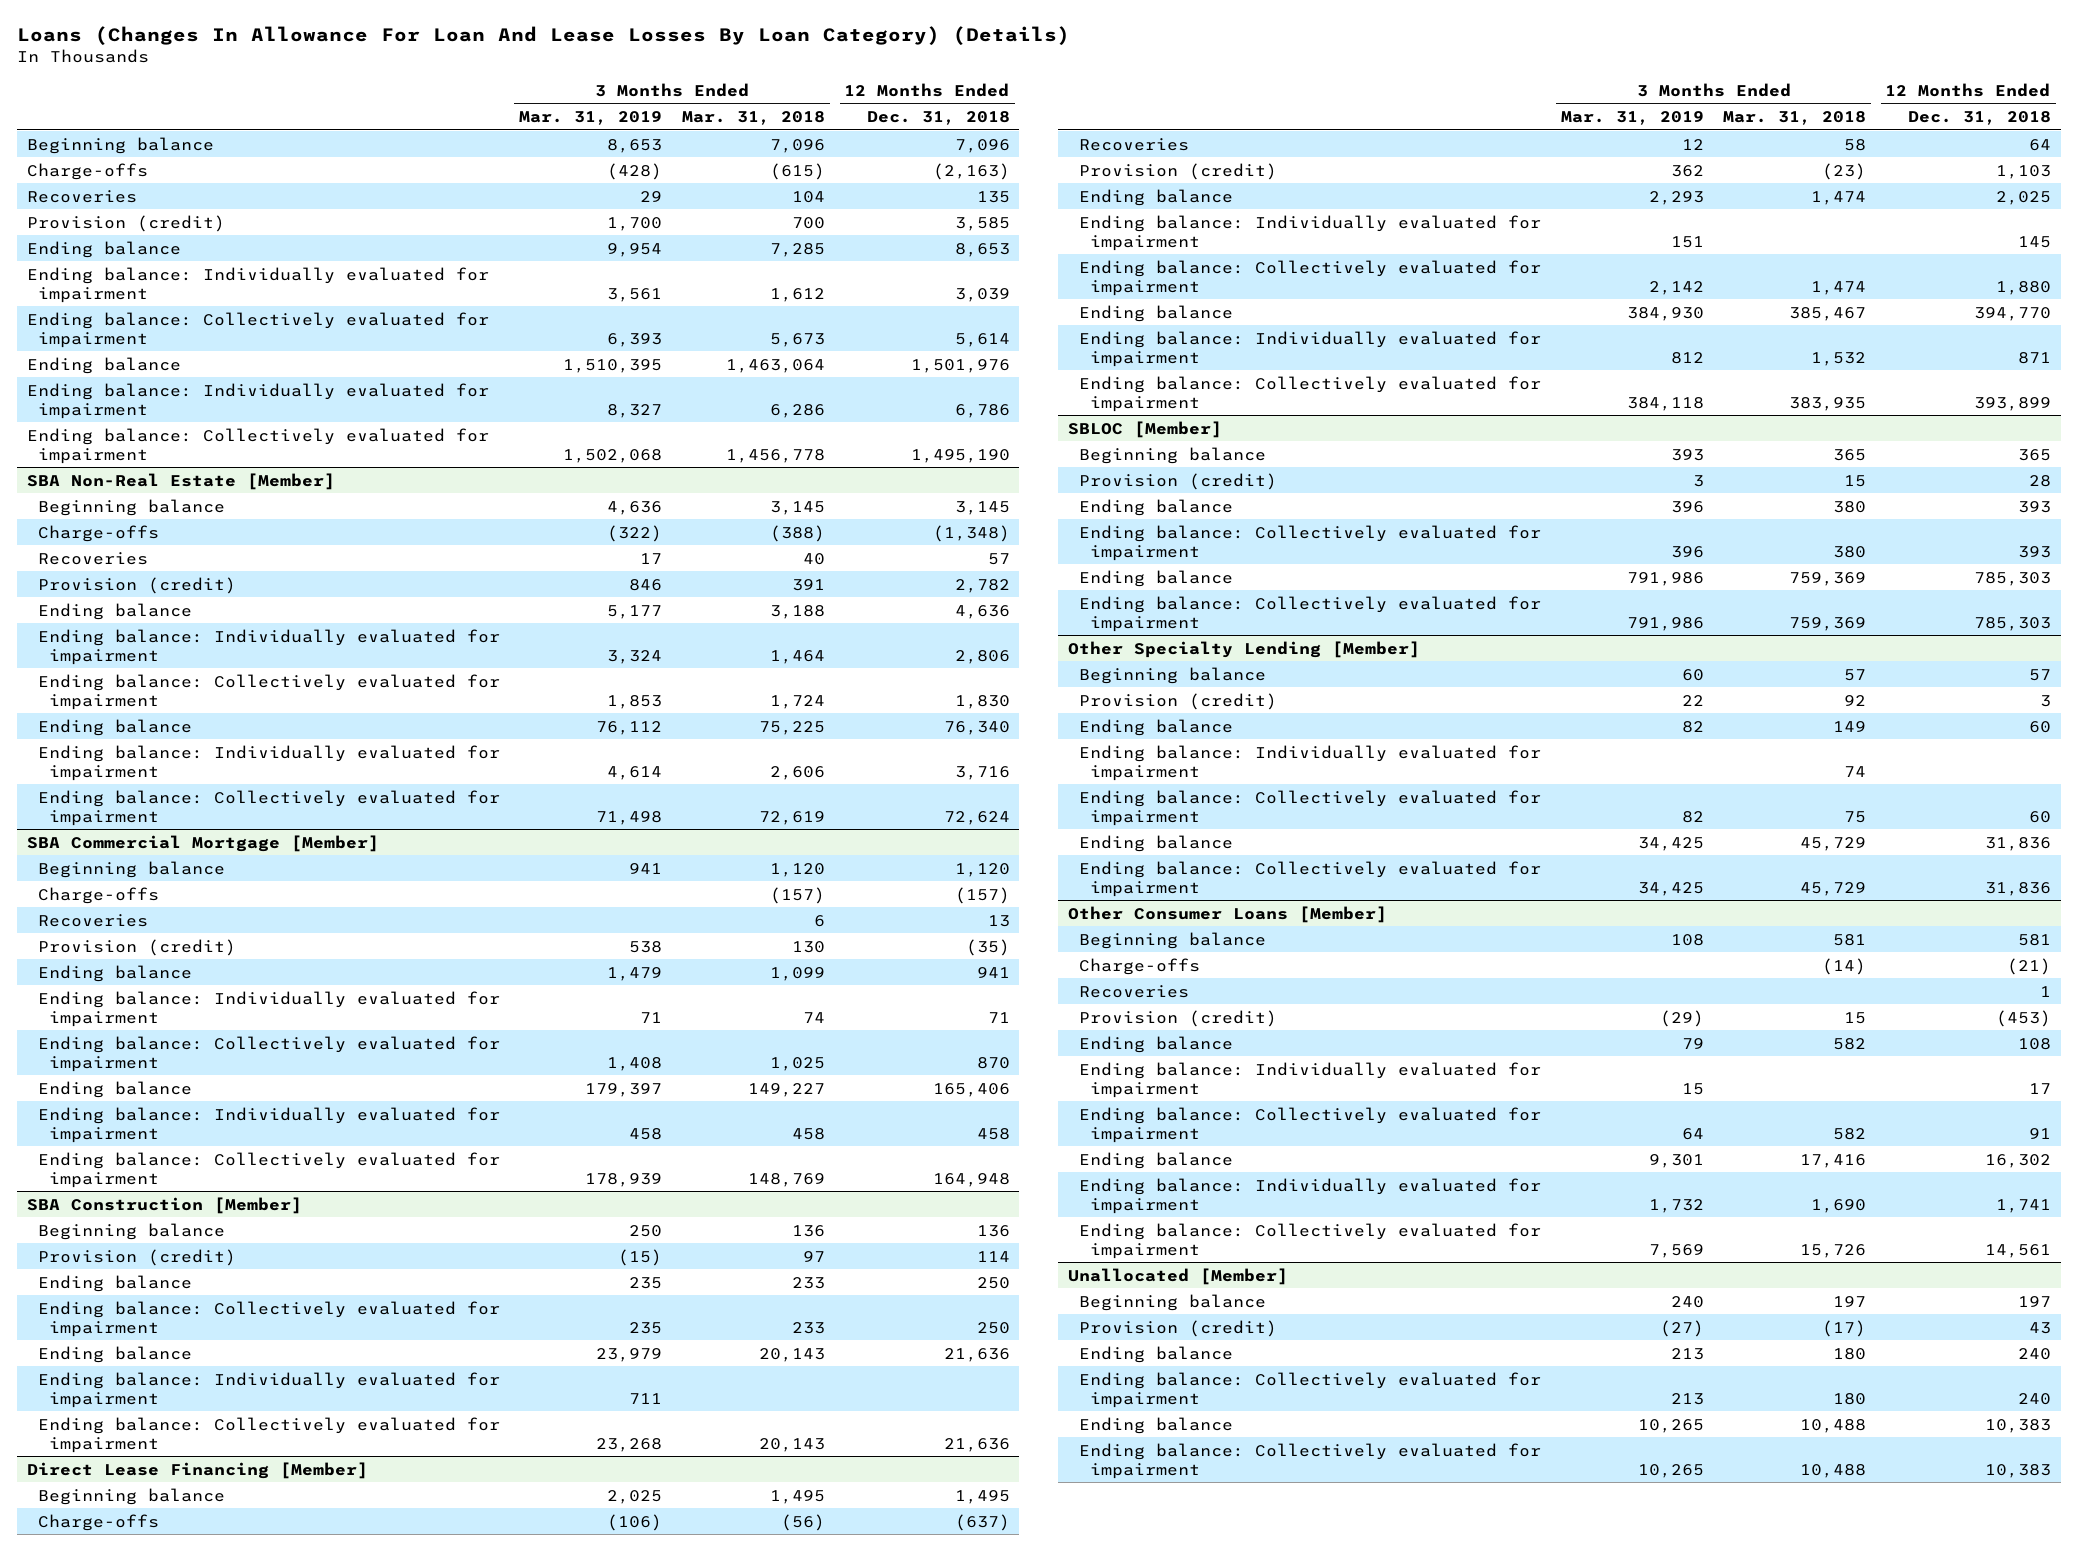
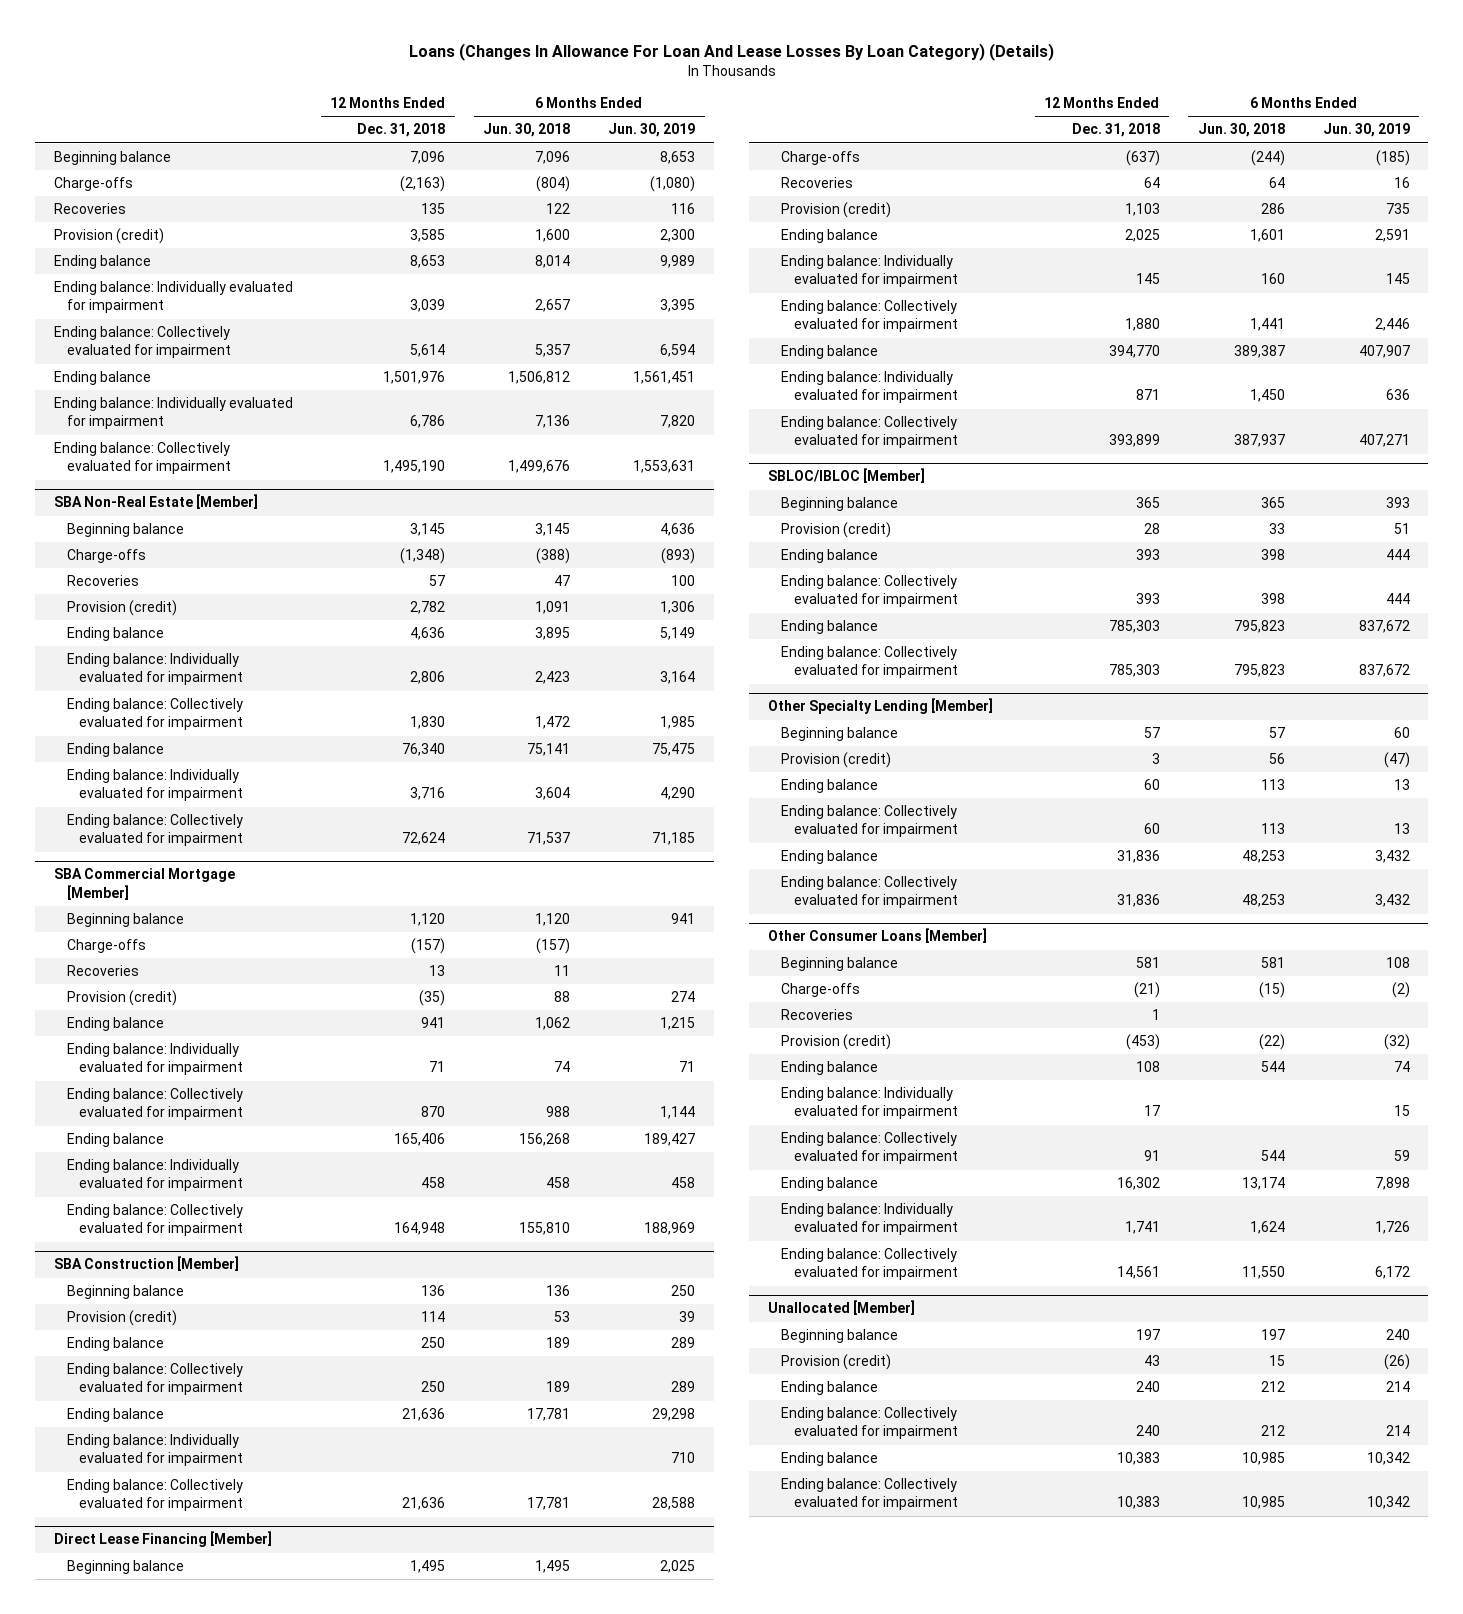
- | 3 Months Ended Mar. 31, 2019 | 3 Months Ended Mar. 31, 2018 | 12 Months Ended Dec. 31, 2018
+ | 12 Months Ended Dec. 31, 2018 | 6 Months Ended Jun. 30, 2018 | 6 Months Ended Jun. 30, 2019
- SBLOC [Member]
+ SBLOC/IBLOC [Member]
@ Other Specialty Lending [Member]
- Ending balance: Individually evaluated for impairment | | 74 |

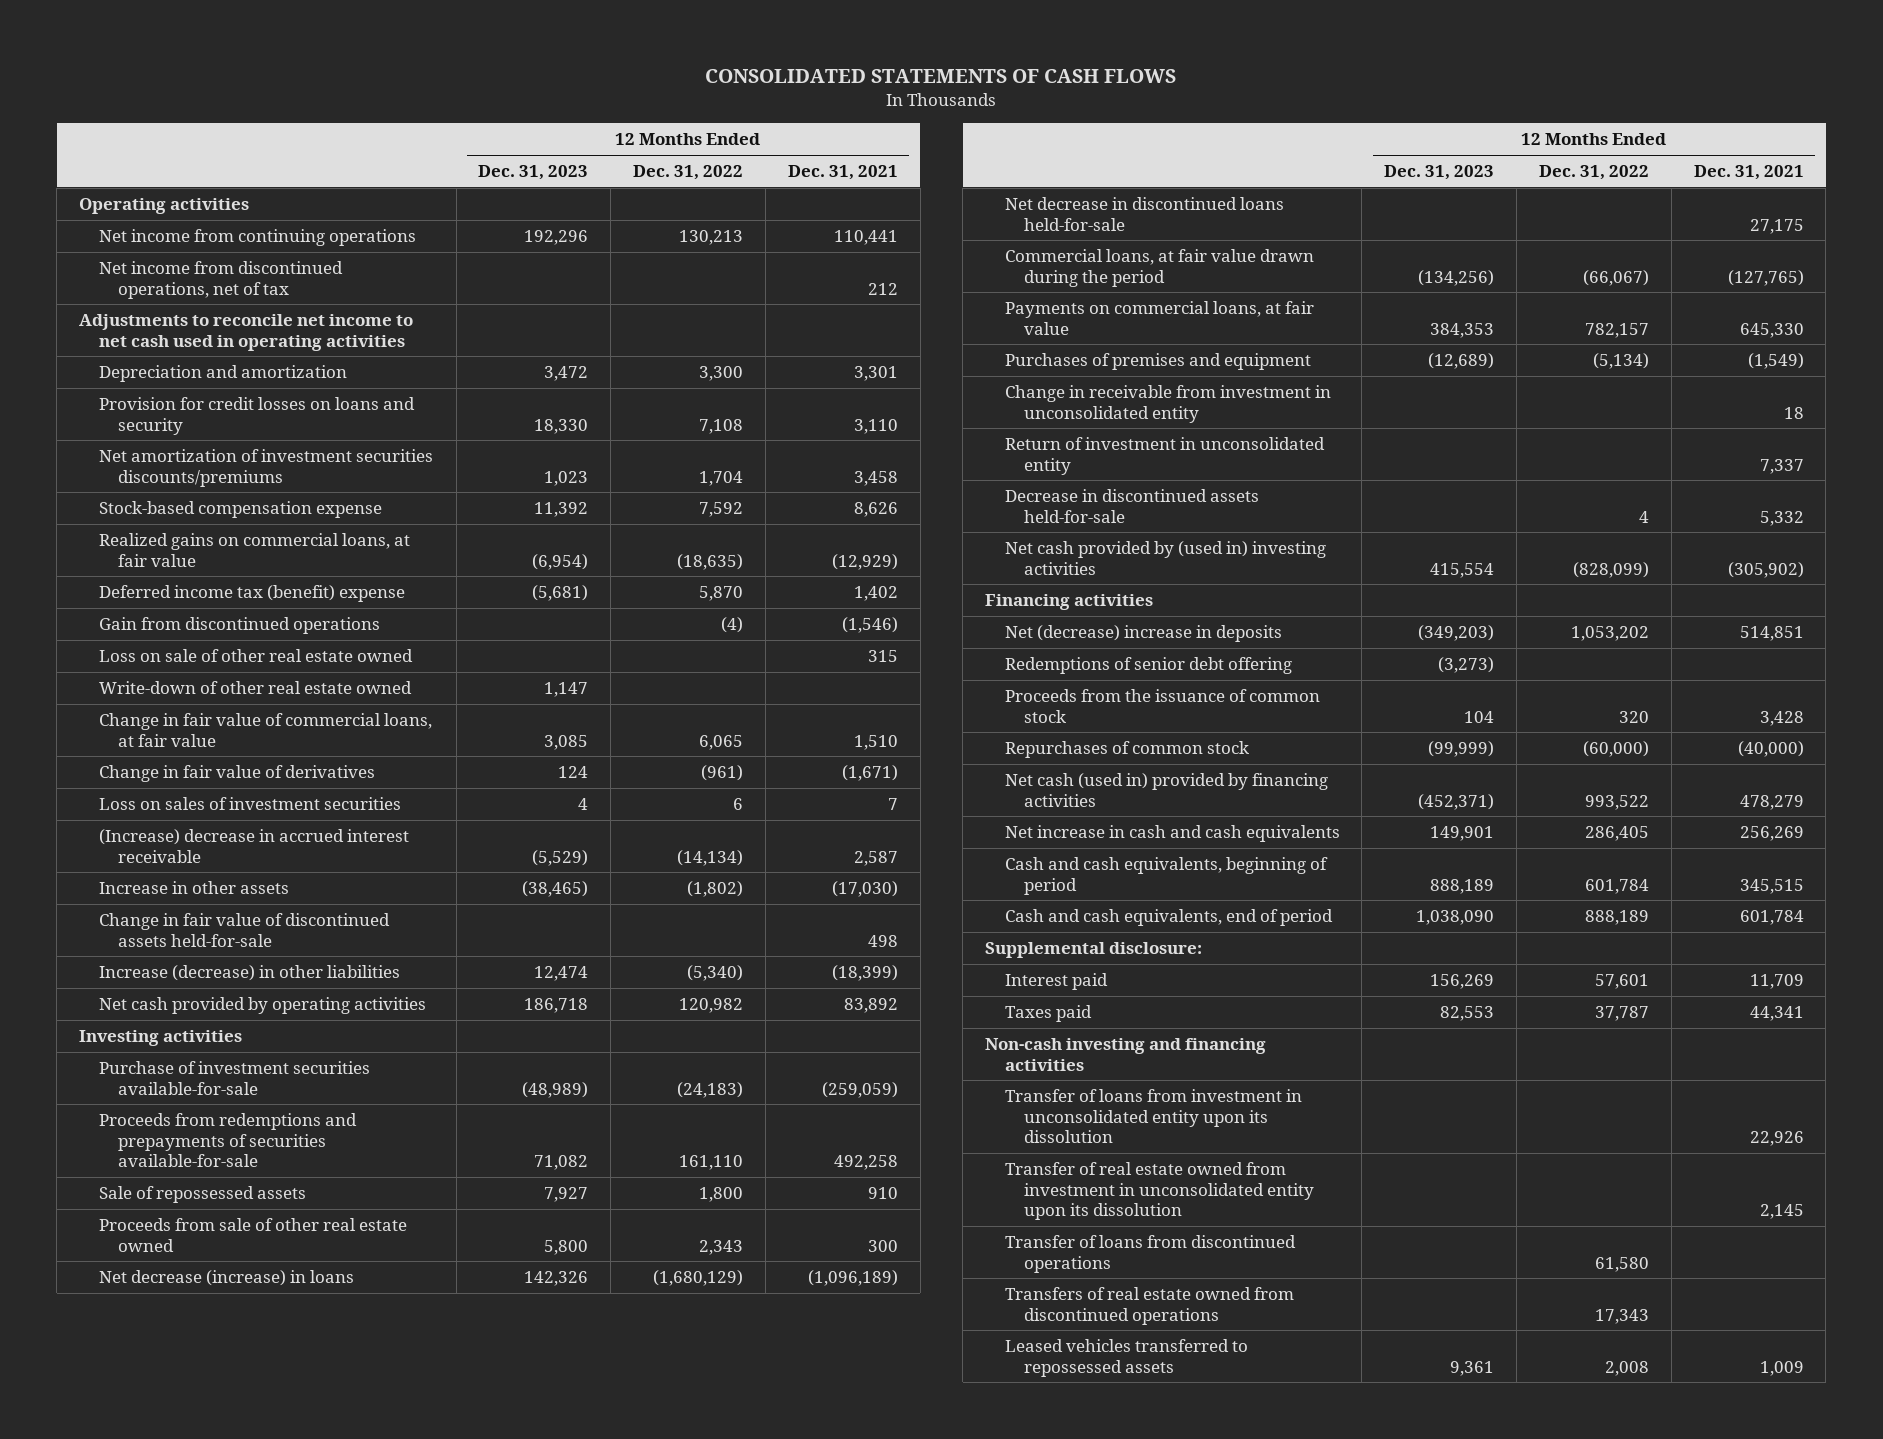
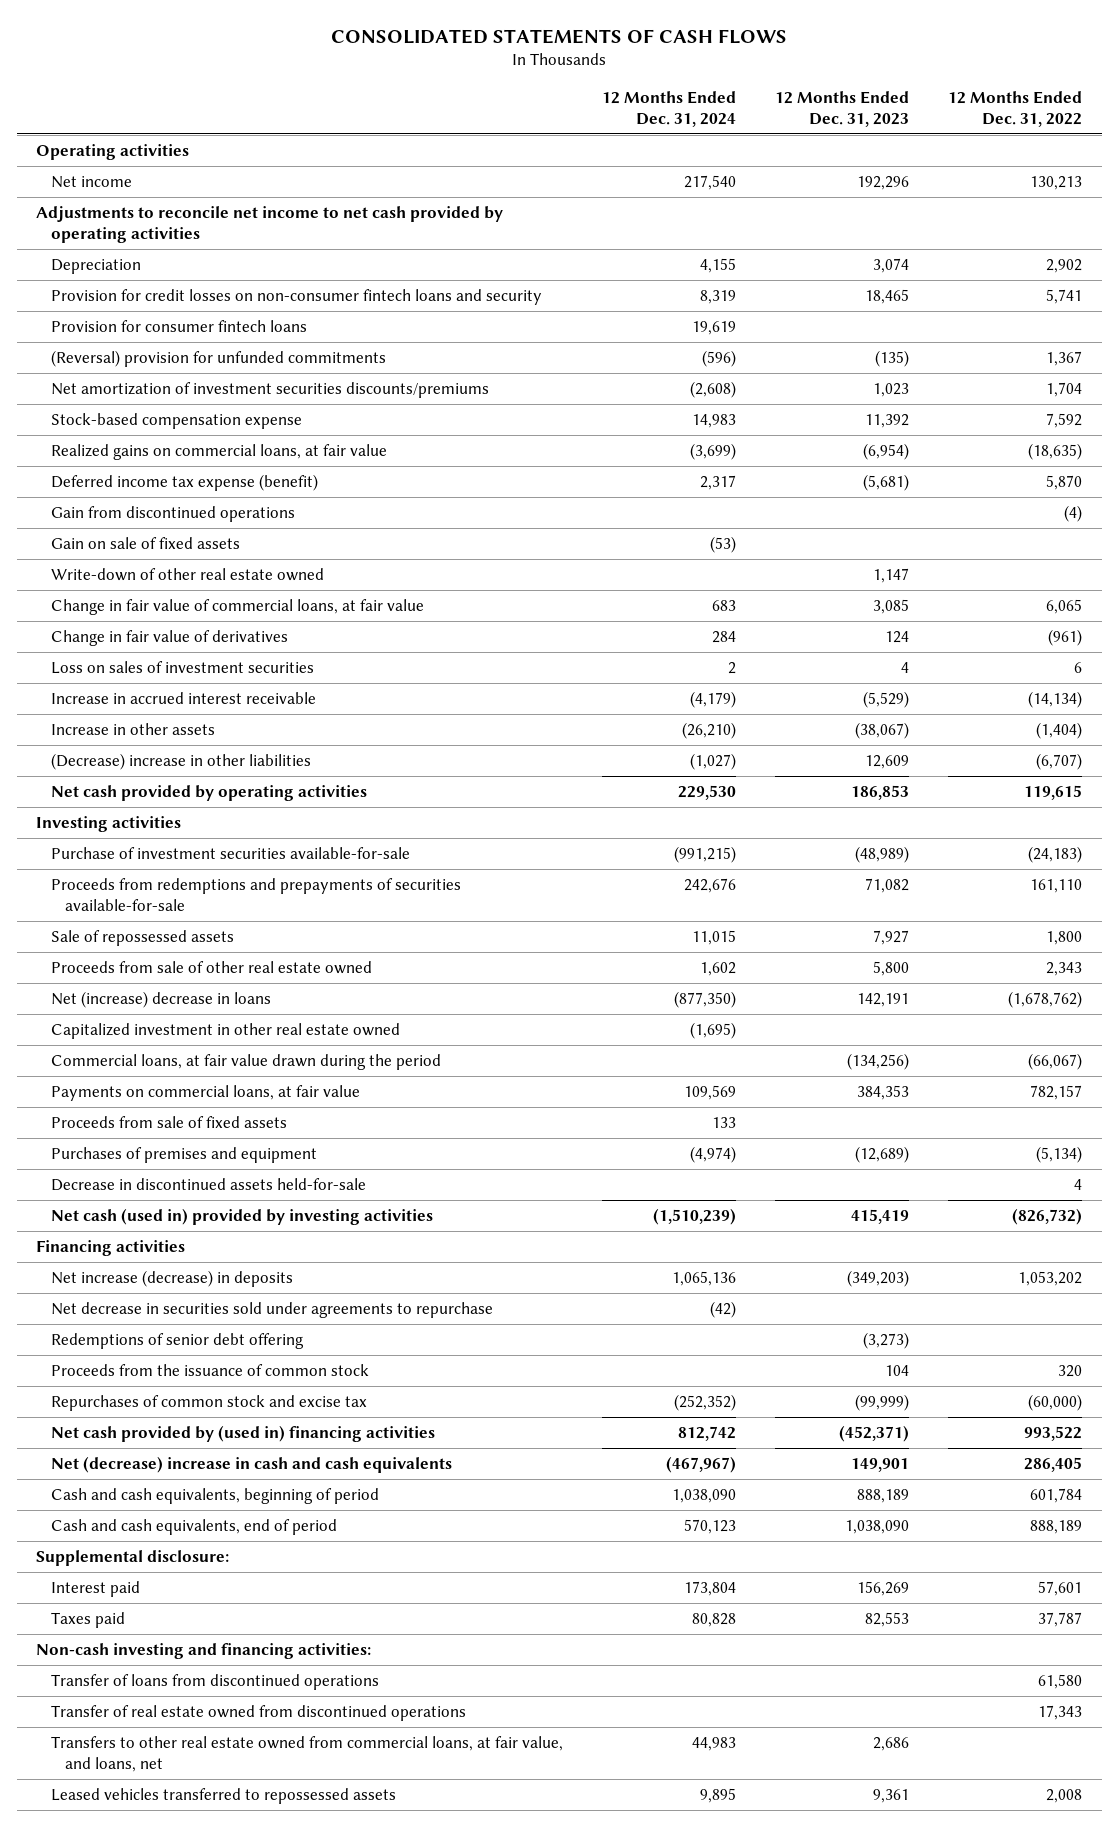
- | 12 Months Ended Dec. 31, 2023 | 12 Months Ended Dec. 31, 2022 | 12 Months Ended Dec. 31, 2021
+ | 12 Months Ended Dec. 31, 2024 | 12 Months Ended Dec. 31, 2023 | 12 Months Ended Dec. 31, 2022
- Net income from continuing operations | 192,296 | 130,213 | 110,441
- Net income from discontinued operations, net of tax | | | 212
- Adjustments to reconcile net income to net cash used in operating activities
- Depreciation and amortization | 3,472 | 3,300 | 3,301
- Provision for credit losses on loans and security | 18,330 | 7,108 | 3,110
+ Net income | 217,540 | 192,296 | 130,213
+ Adjustments to reconcile net income to net cash provided by operating activities
+ Depreciation | 4,155 | 3,074 | 2,902
+ Provision for credit losses on non-consumer fintech loans and security | 8,319 | 18,465 | 5,741
+ Provision for consumer fintech loans | 19,619 | |
+ (Reversal) provision for unfunded commitments | (596) | (135) | 1,367
- Deferred income tax (benefit) expense | (5,681) | 5,870 | 1,402
+ Deferred income tax expense (benefit) | 2,317 | (5,681) | 5,870
- Loss on sale of other real estate owned | | | 315
+ Gain on sale of fixed assets | (53) | |
- (Increase) decrease in accrued interest receivable | (5,529) | (14,134) | 2,587
- Increase in other assets | (38,465) | (1,802) | (17,030)
- Change in fair value of discontinued assets held-for-sale | | | 498
- Increase (decrease) in other liabilities | 12,474 | (5,340) | (18,399)
- Net cash provided by operating activities | 186,718 | 120,982 | 83,892
+ Increase in accrued interest receivable | (4,179) | (5,529) | (14,134)
+ Increase in other assets | (26,210) | (38,067) | (1,404)
+ (Decrease) increase in other liabilities | (1,027) | 12,609 | (6,707)
+ Net cash provided by operating activities | 229,530 | 186,853 | 119,615
- Net decrease (increase) in loans | 142,326 | (1,680,129) | (1,096,189)
- Net decrease in discontinued loans held-for-sale | | | 27,175
+ Net (increase) decrease in loans | (877,350) | 142,191 | (1,678,762)
+ Capitalized investment in other real estate owned | (1,695) | |
+ Proceeds from sale of fixed assets | 133 | |
- Change in receivable from investment in unconsolidated entity | | | 18
- Return of investment in unconsolidated entity | | | 7,337
- Net cash provided by (used in) investing activities | 415,554 | (828,099) | (305,902)
+ Net cash (used in) provided by investing activities | (1,510,239) | 415,419 | (826,732)
- Net (decrease) increase in deposits | (349,203) | 1,053,202 | 514,851
+ Net increase (decrease) in deposits | 1,065,136 | (349,203) | 1,053,202
+ Net decrease in securities sold under agreements to repurchase | (42) | |
- Repurchases of common stock | (99,999) | (60,000) | (40,000)
- Net cash (used in) provided by financing activities | (452,371) | 993,522 | 478,279
- Net increase in cash and cash equivalents | 149,901 | 286,405 | 256,269
+ Repurchases of common stock and excise tax | (252,352) | (99,999) | (60,000)
+ Net cash provided by (used in) financing activities | 812,742 | (452,371) | 993,522
+ Net (decrease) increase in cash and cash equivalents | (467,967) | 149,901 | 286,405
- Non-cash investing and financing activities
- Transfer of loans from investment in unconsolidated entity upon its dissolution | | | 22,926
- Transfer of real estate owned from investment in unconsolidated entity upon its dissolution | | | 2,145
+ Non-cash investing and financing activities:
- Transfers of real estate owned from discontinued operations | | 17,343 |
+ Transfer of real estate owned from discontinued operations | | | 17,343
+ Transfers to other real estate owned from commercial loans, at fair value, and loans, net | 44,983 | 2,686 |

